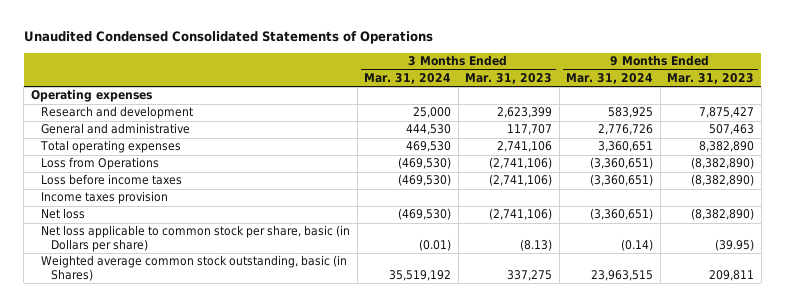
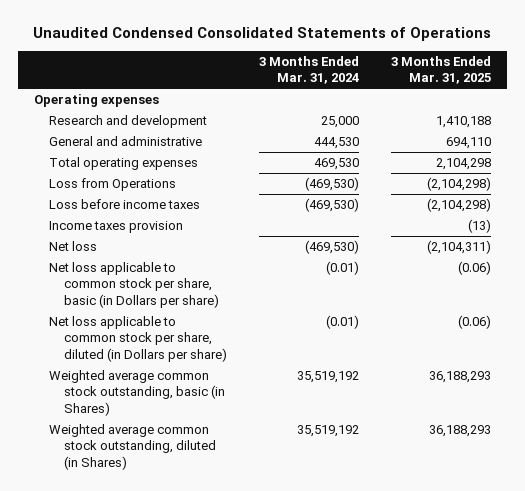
- | 3 Months Ended Mar. 31, 2024 | 3 Months Ended Mar. 31, 2023 | 9 Months Ended Mar. 31, 2024 | 9 Months Ended Mar. 31, 2023
+ | 3 Months Ended Mar. 31, 2024 | 3 Months Ended Mar. 31, 2025
+ Net loss applicable to common stock per share, diluted (in Dollars per share) | (0.01) | (0.06)
+ Weighted average common stock outstanding, diluted (in Shares) | 35,519,192 | 36,188,293

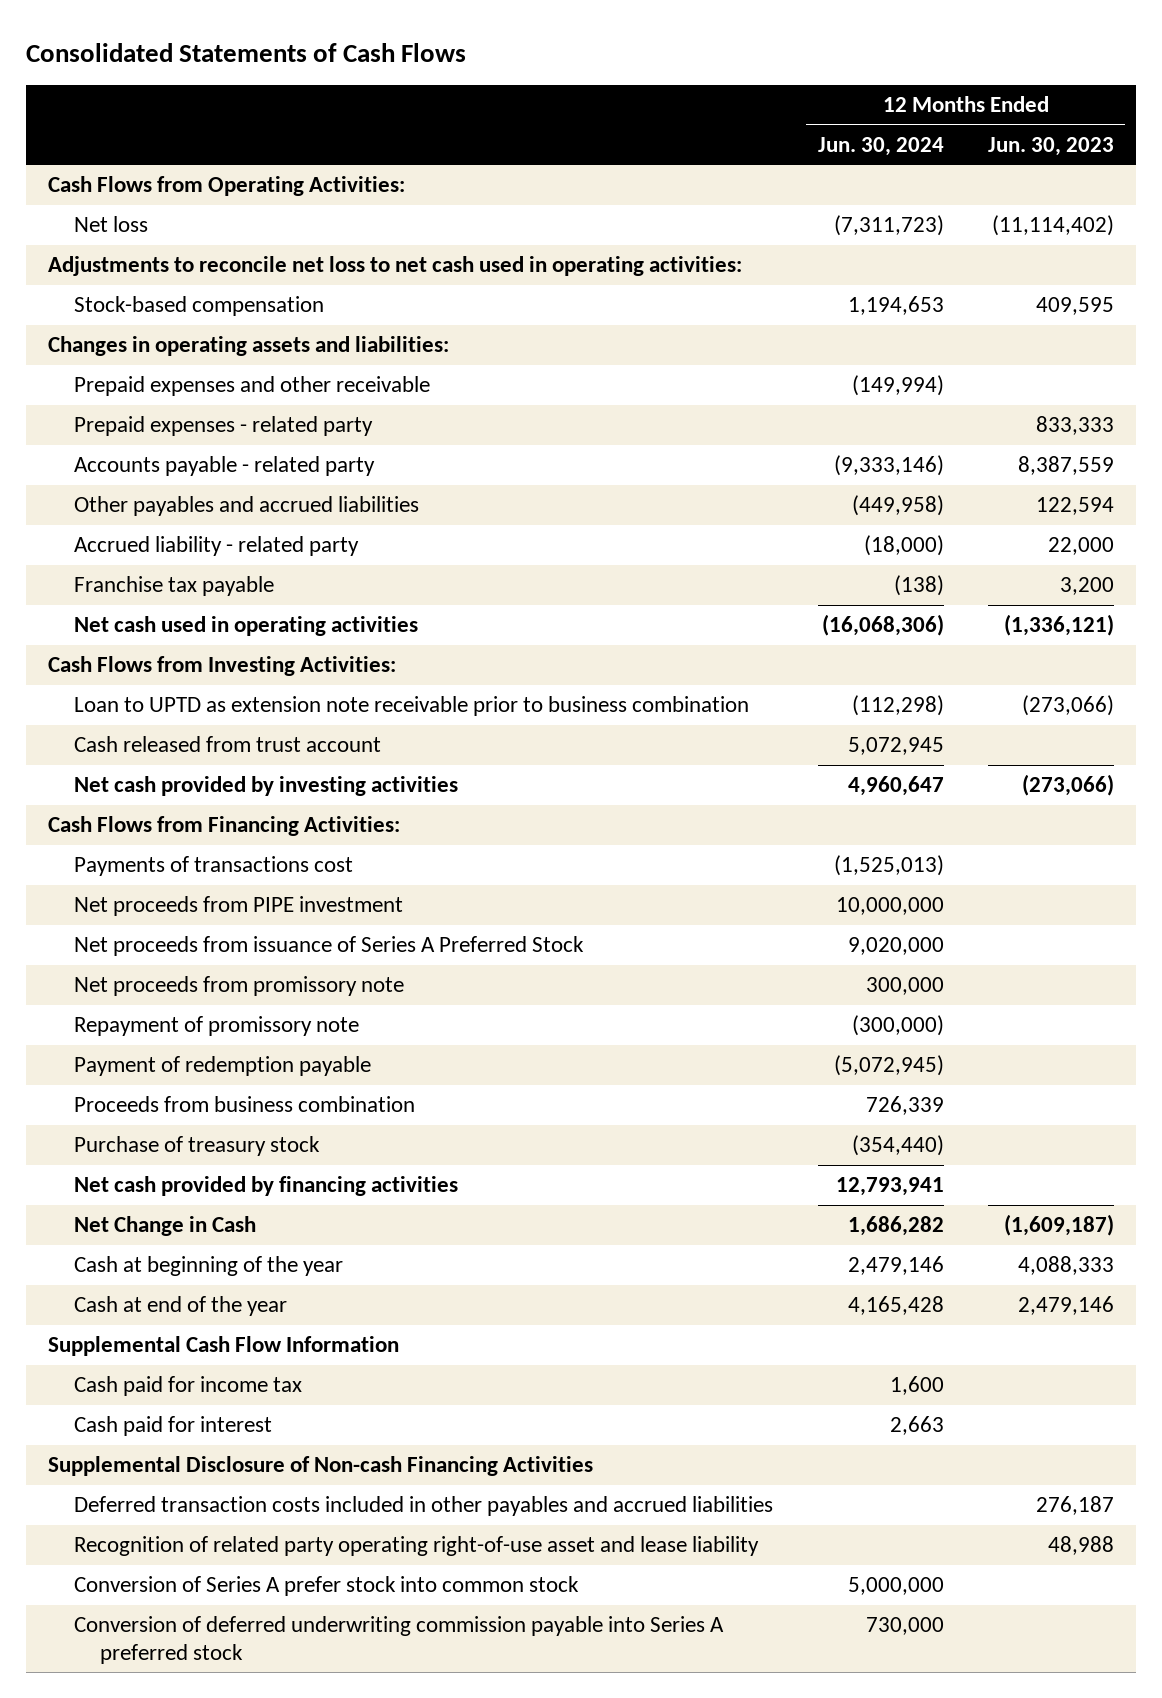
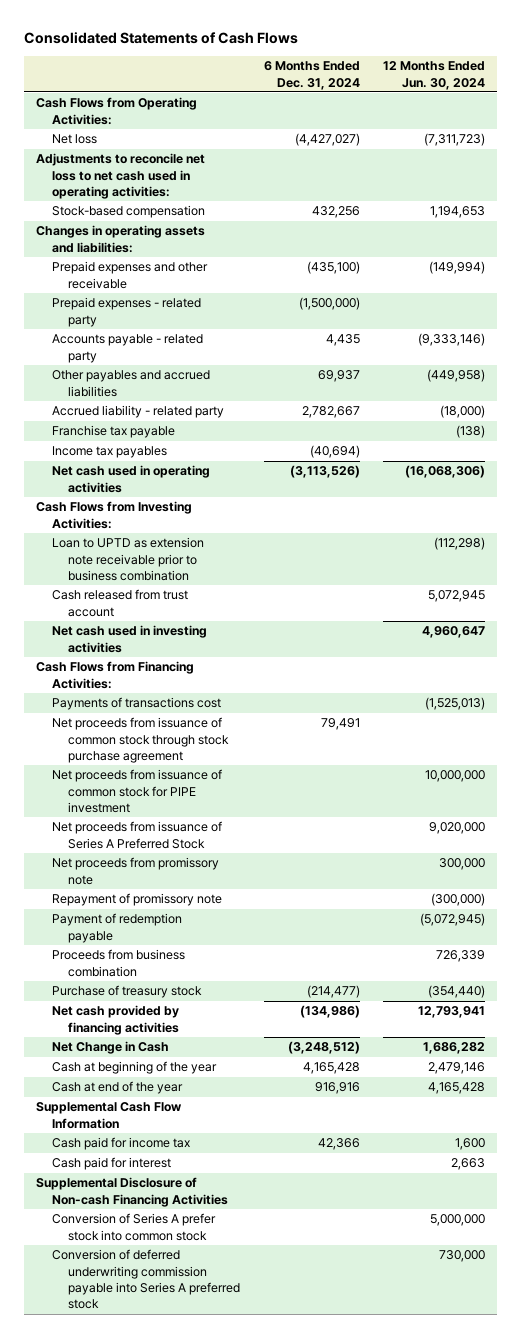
- | 12 Months Ended Jun. 30, 2024 | 12 Months Ended Jun. 30, 2023
+ | 6 Months Ended Dec. 31, 2024 | 12 Months Ended Jun. 30, 2024
+ Income tax payables | (40,694) |
- Net cash provided by investing activities | 4,960,647 | (273,066)
+ Net cash used in investing activities | | 4,960,647
- Net proceeds from PIPE investment | 10,000,000 |
+ Net proceeds from issuance of common stock through stock purchase agreement | 79,491 |
+ Net proceeds from issuance of common stock for PIPE investment | | 10,000,000
- Deferred transaction costs included in other payables and accrued liabilities | | 276,187
- Recognition of related party operating right-of-use asset and lease liability | | 48,988

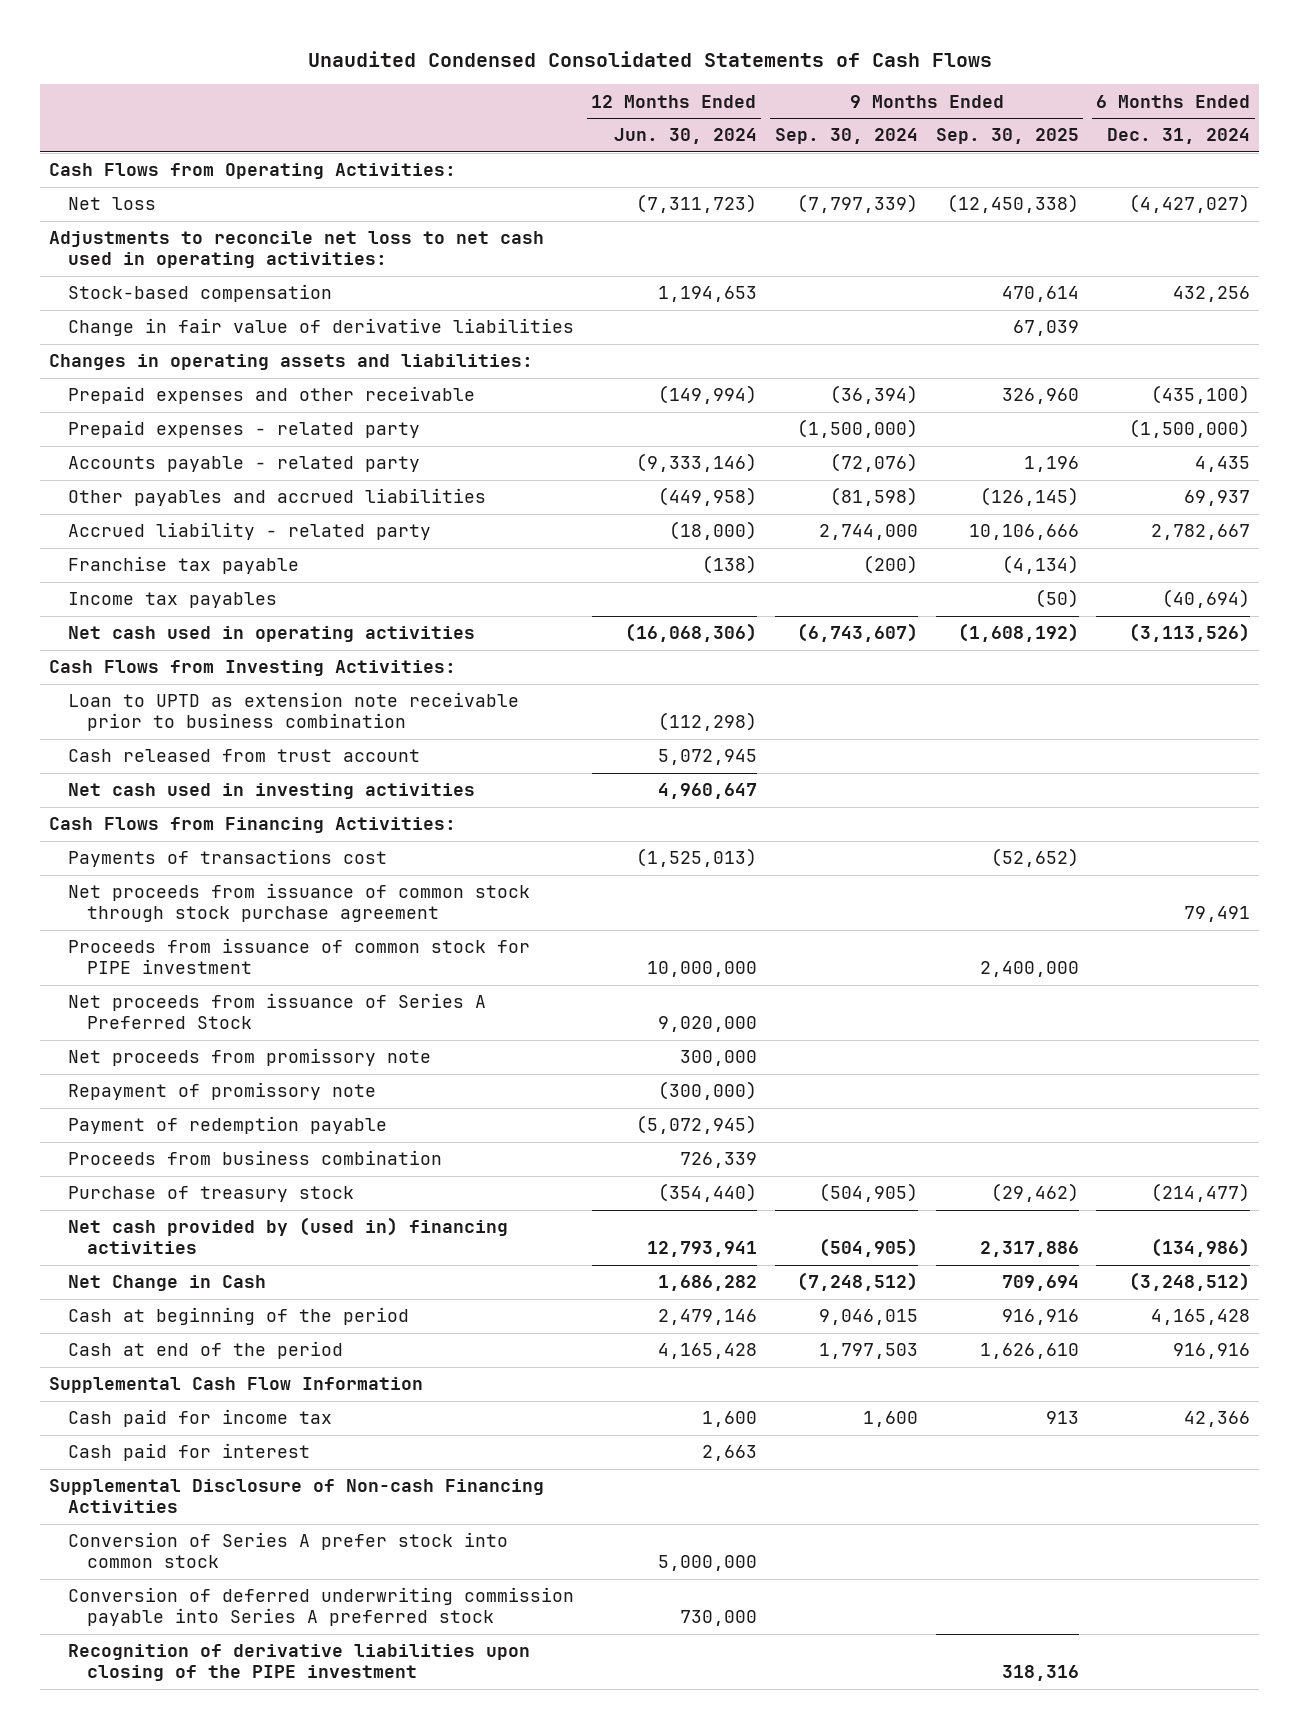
- Consolidated Statements of Cash Flows
+ Unaudited Condensed Consolidated Statements of Cash Flows
- | 6 Months Ended Dec. 31, 2024 | 12 Months Ended Jun. 30, 2024
+ | 12 Months Ended Jun. 30, 2024 | 9 Months Ended Sep. 30, 2024 | 9 Months Ended Sep. 30, 2025 | 6 Months Ended Dec. 31, 2024
+ Change in fair value of derivative liabilities | | | 67,039 |
- Net proceeds from issuance of common stock for PIPE investment | | 10,000,000
+ Proceeds from issuance of common stock for PIPE investment | 10,000,000 | | 2,400,000 |
- Net cash provided by financing activities | (134,986) | 12,793,941
+ Net cash provided by (used in) financing activities | 12,793,941 | (504,905) | 2,317,886 | (134,986)
- Cash at beginning of the year | 4,165,428 | 2,479,146
- Cash at end of the year | 916,916 | 4,165,428
+ Cash at beginning of the period | 2,479,146 | 9,046,015 | 916,916 | 4,165,428
+ Cash at end of the period | 4,165,428 | 1,797,503 | 1,626,610 | 916,916
+ Recognition of derivative liabilities upon closing of the PIPE investment | | | 318,316 |

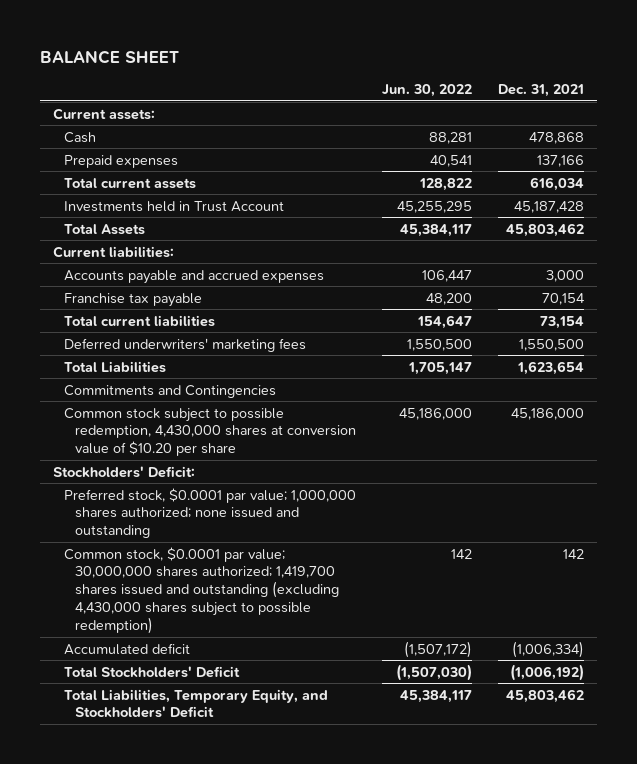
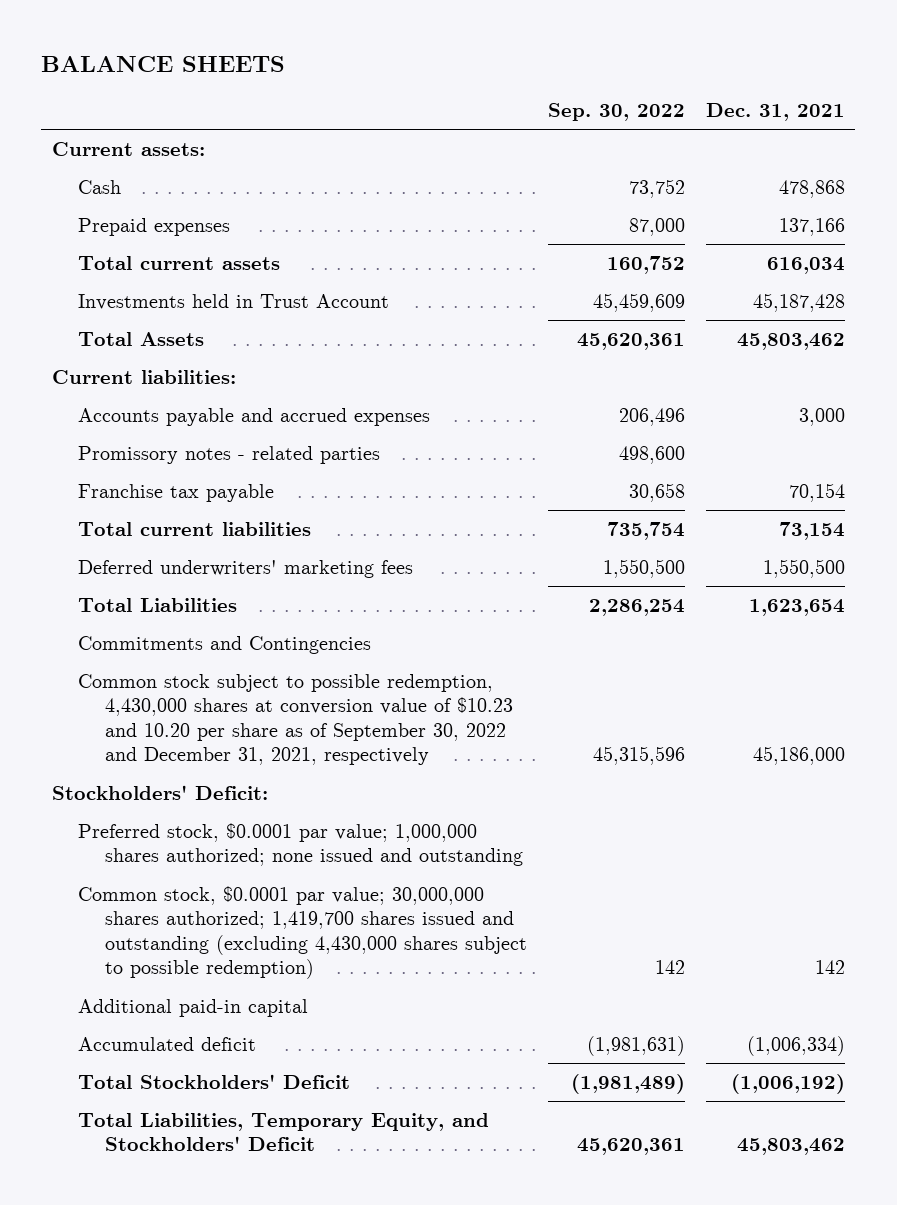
- BALANCE SHEET
+ BALANCE SHEETS
- | Jun. 30, 2022 | Dec. 31, 2021
+ | Sep. 30, 2022 | Dec. 31, 2021
+ Promissory notes - related parties | 498,600 |
- Common stock subject to possible redemption, 4,430,000 shares at conversion value of $10.20 per share | 45,186,000 | 45,186,000
+ Common stock subject to possible redemption, 4,430,000 shares at conversion value of $10.23 and 10.20 per share as of September 30, 2022 and December 31, 2021, respectively | 45,315,596 | 45,186,000
+ Additional paid-in capital

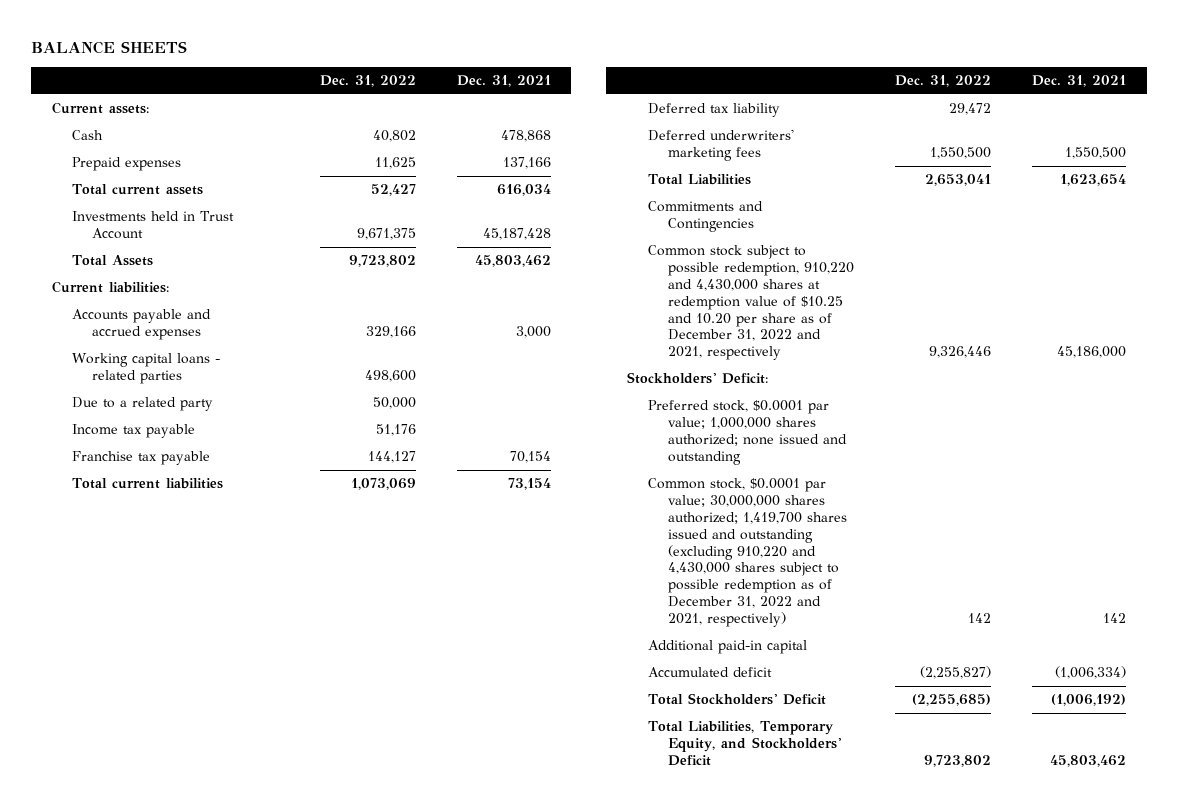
- | Sep. 30, 2022 | Dec. 31, 2021
+ | Dec. 31, 2022 | Dec. 31, 2021
- Promissory notes - related parties | 498,600 |
+ Working capital loans - related parties | 498,600 |
+ Due to a related party | 50,000 |
+ Income tax payable | 51,176 |
+ Deferred tax liability | 29,472 |
- Common stock subject to possible redemption, 4,430,000 shares at conversion value of $10.23 and 10.20 per share as of September 30, 2022 and December 31, 2021, respectively | 45,315,596 | 45,186,000
+ Common stock subject to possible redemption, 910,220 and 4,430,000 shares at redemption value of $10.25 and 10.20 per share as of December 31, 2022 and 2021, respectively | 9,326,446 | 45,186,000
- Common stock, $0.0001 par value; 30,000,000 shares authorized; 1,419,700 shares issued and outstanding (excluding 4,430,000 shares subject to possible redemption) | 142 | 142
+ Common stock, $0.0001 par value; 30,000,000 shares authorized; 1,419,700 shares issued and outstanding (excluding 910,220 and 4,430,000 shares subject to possible redemption as of December 31, 2022 and 2021, respectively) | 142 | 142

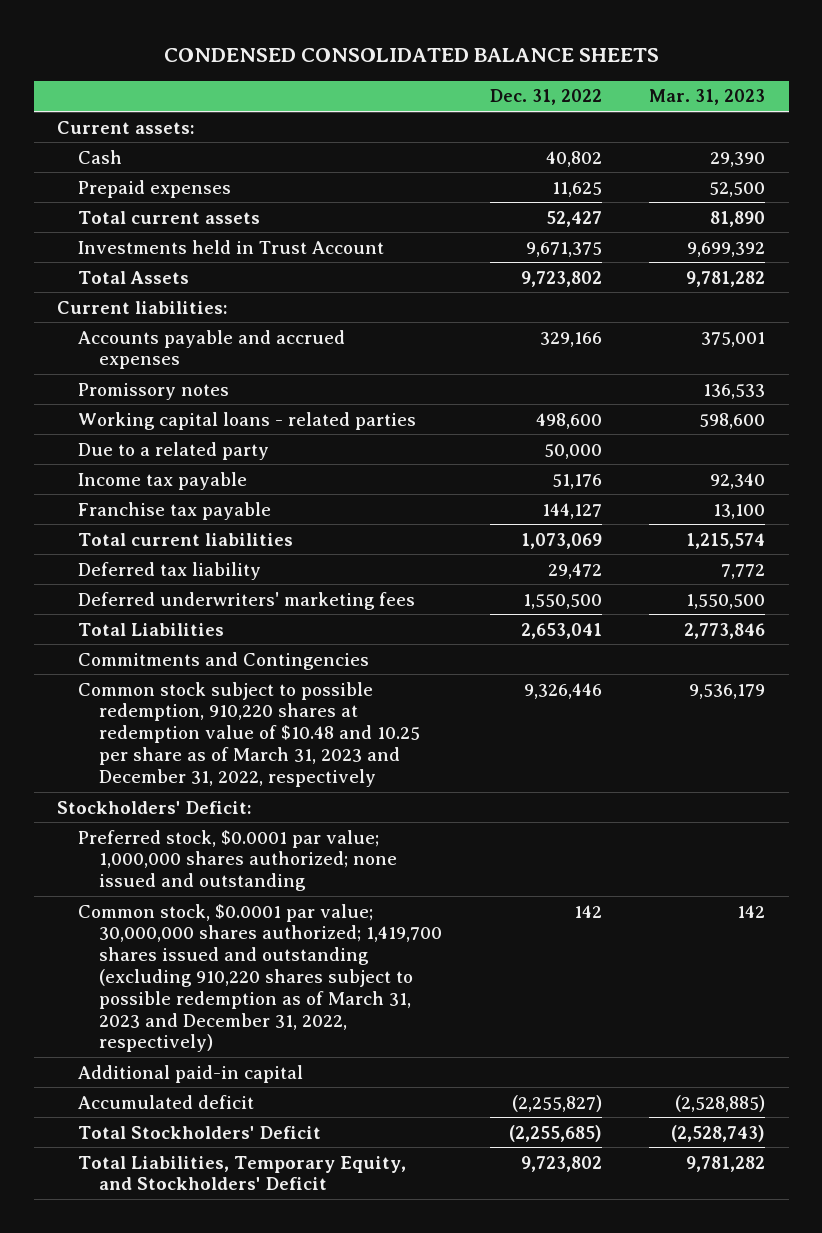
- BALANCE SHEETS
+ CONDENSED CONSOLIDATED BALANCE SHEETS
- | Dec. 31, 2022 | Dec. 31, 2021
+ | Dec. 31, 2022 | Mar. 31, 2023
+ Promissory notes | | 136,533
- Common stock subject to possible redemption, 910,220 and 4,430,000 shares at redemption value of $10.25 and 10.20 per share as of December 31, 2022 and 2021, respectively | 9,326,446 | 45,186,000
+ Common stock subject to possible redemption, 910,220 shares at redemption value of $10.48 and 10.25 per share as of March 31, 2023 and December 31, 2022, respectively | 9,326,446 | 9,536,179
- Common stock, $0.0001 par value; 30,000,000 shares authorized; 1,419,700 shares issued and outstanding (excluding 910,220 and 4,430,000 shares subject to possible redemption as of December 31, 2022 and 2021, respectively) | 142 | 142
+ Common stock, $0.0001 par value; 30,000,000 shares authorized; 1,419,700 shares issued and outstanding (excluding 910,220 shares subject to possible redemption as of March 31, 2023 and December 31, 2022, respectively) | 142 | 142

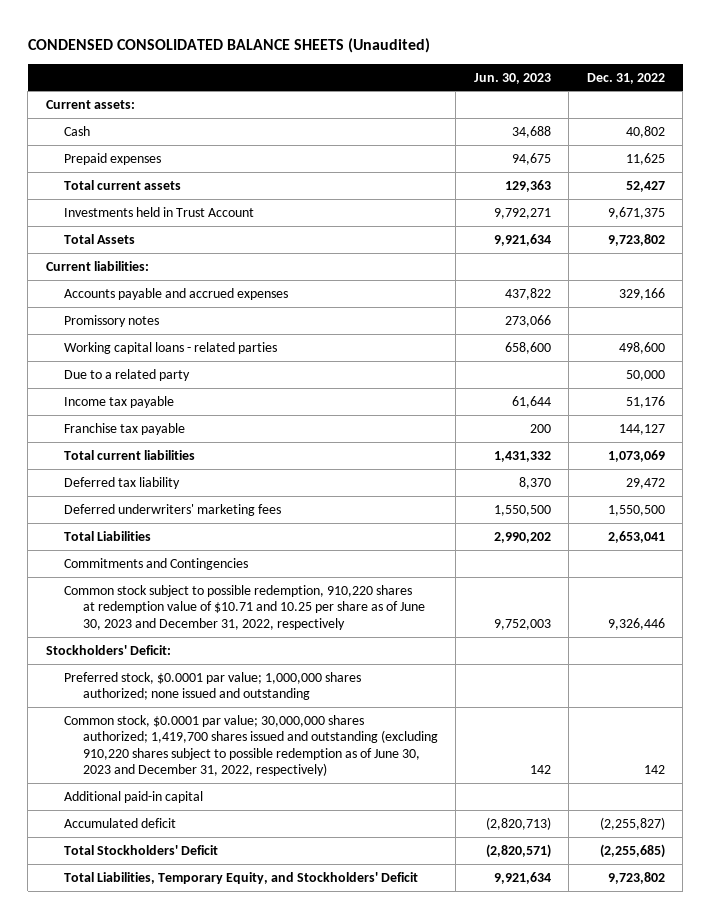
- CONDENSED CONSOLIDATED BALANCE SHEETS
+ CONDENSED CONSOLIDATED BALANCE SHEETS (Unaudited)
- | Dec. 31, 2022 | Mar. 31, 2023
+ | Jun. 30, 2023 | Dec. 31, 2022
- Common stock subject to possible redemption, 910,220 shares at redemption value of $10.48 and 10.25 per share as of March 31, 2023 and December 31, 2022, respectively | 9,326,446 | 9,536,179
+ Common stock subject to possible redemption, 910,220 shares at redemption value of $10.71 and 10.25 per share as of June 30, 2023 and December 31, 2022, respectively | 9,752,003 | 9,326,446
- Common stock, $0.0001 par value; 30,000,000 shares authorized; 1,419,700 shares issued and outstanding (excluding 910,220 shares subject to possible redemption as of March 31, 2023 and December 31, 2022, respectively) | 142 | 142
+ Common stock, $0.0001 par value; 30,000,000 shares authorized; 1,419,700 shares issued and outstanding (excluding 910,220 shares subject to possible redemption as of June 30, 2023 and December 31, 2022, respectively) | 142 | 142

